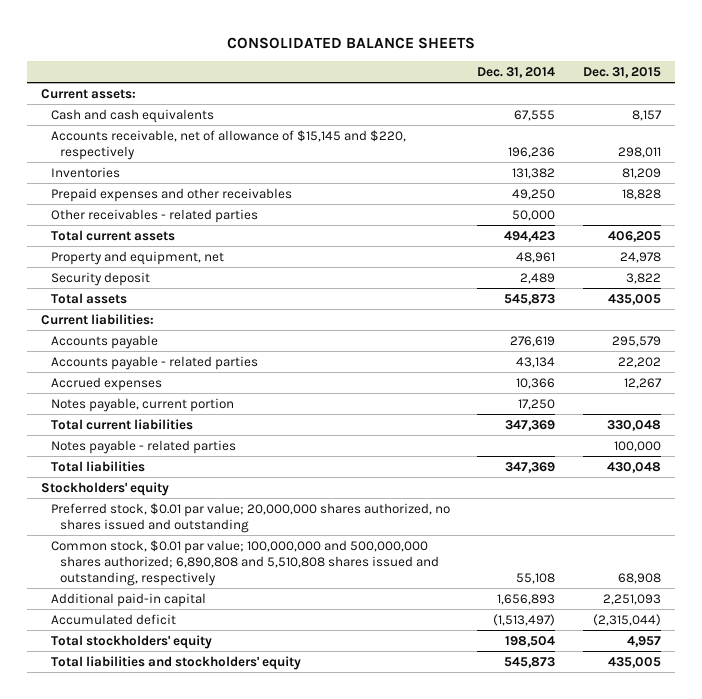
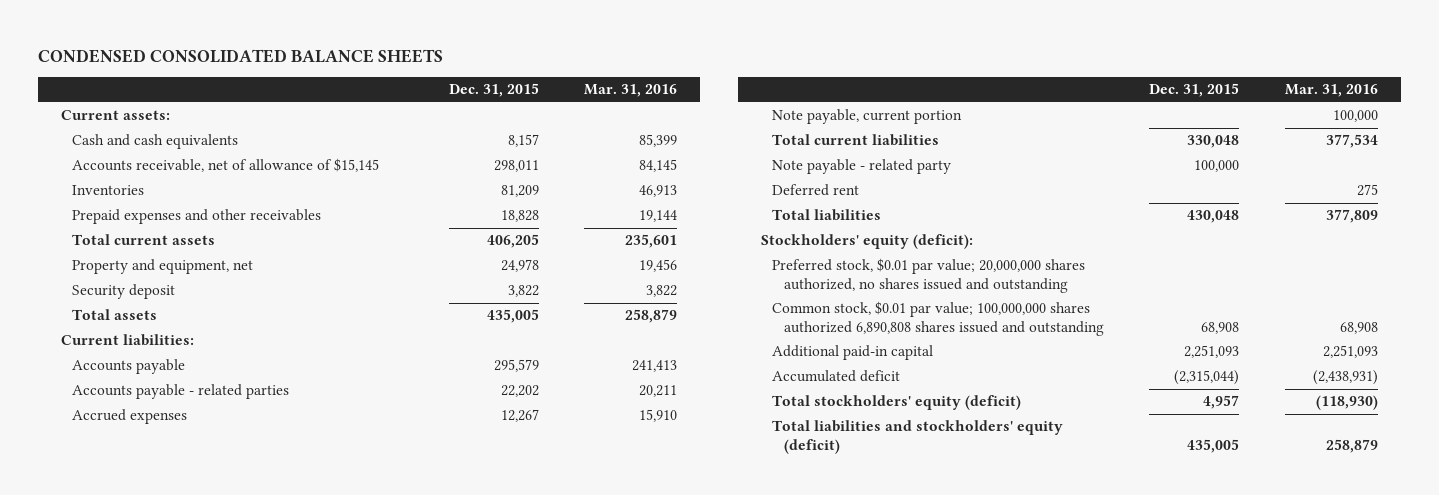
- CONSOLIDATED BALANCE SHEETS
+ CONDENSED CONSOLIDATED BALANCE SHEETS
- | Dec. 31, 2014 | Dec. 31, 2015
+ | Dec. 31, 2015 | Mar. 31, 2016
- Accounts receivable, net of allowance of $15,145 and $220, respectively | 196,236 | 298,011
+ Accounts receivable, net of allowance of $15,145 | 298,011 | 84,145
- Other receivables - related parties | 50,000 |
- Notes payable, current portion | 17,250 |
+ Note payable, current portion | | 100,000
- Notes payable - related parties | | 100,000
+ Note payable - related party | 100,000 |
+ Deferred rent | | 275
- Stockholders' equity
+ Stockholders' equity (deficit):
- Common stock, $0.01 par value; 100,000,000 and 500,000,000 shares authorized; 6,890,808 and 5,510,808 shares issued and outstanding, respectively | 55,108 | 68,908
+ Common stock, $0.01 par value; 100,000,000 shares authorized 6,890,808 shares issued and outstanding | 68,908 | 68,908
- Total stockholders' equity | 198,504 | 4,957
- Total liabilities and stockholders' equity | 545,873 | 435,005
+ Total stockholders' equity (deficit) | 4,957 | (118,930)
+ Total liabilities and stockholders' equity (deficit) | 435,005 | 258,879

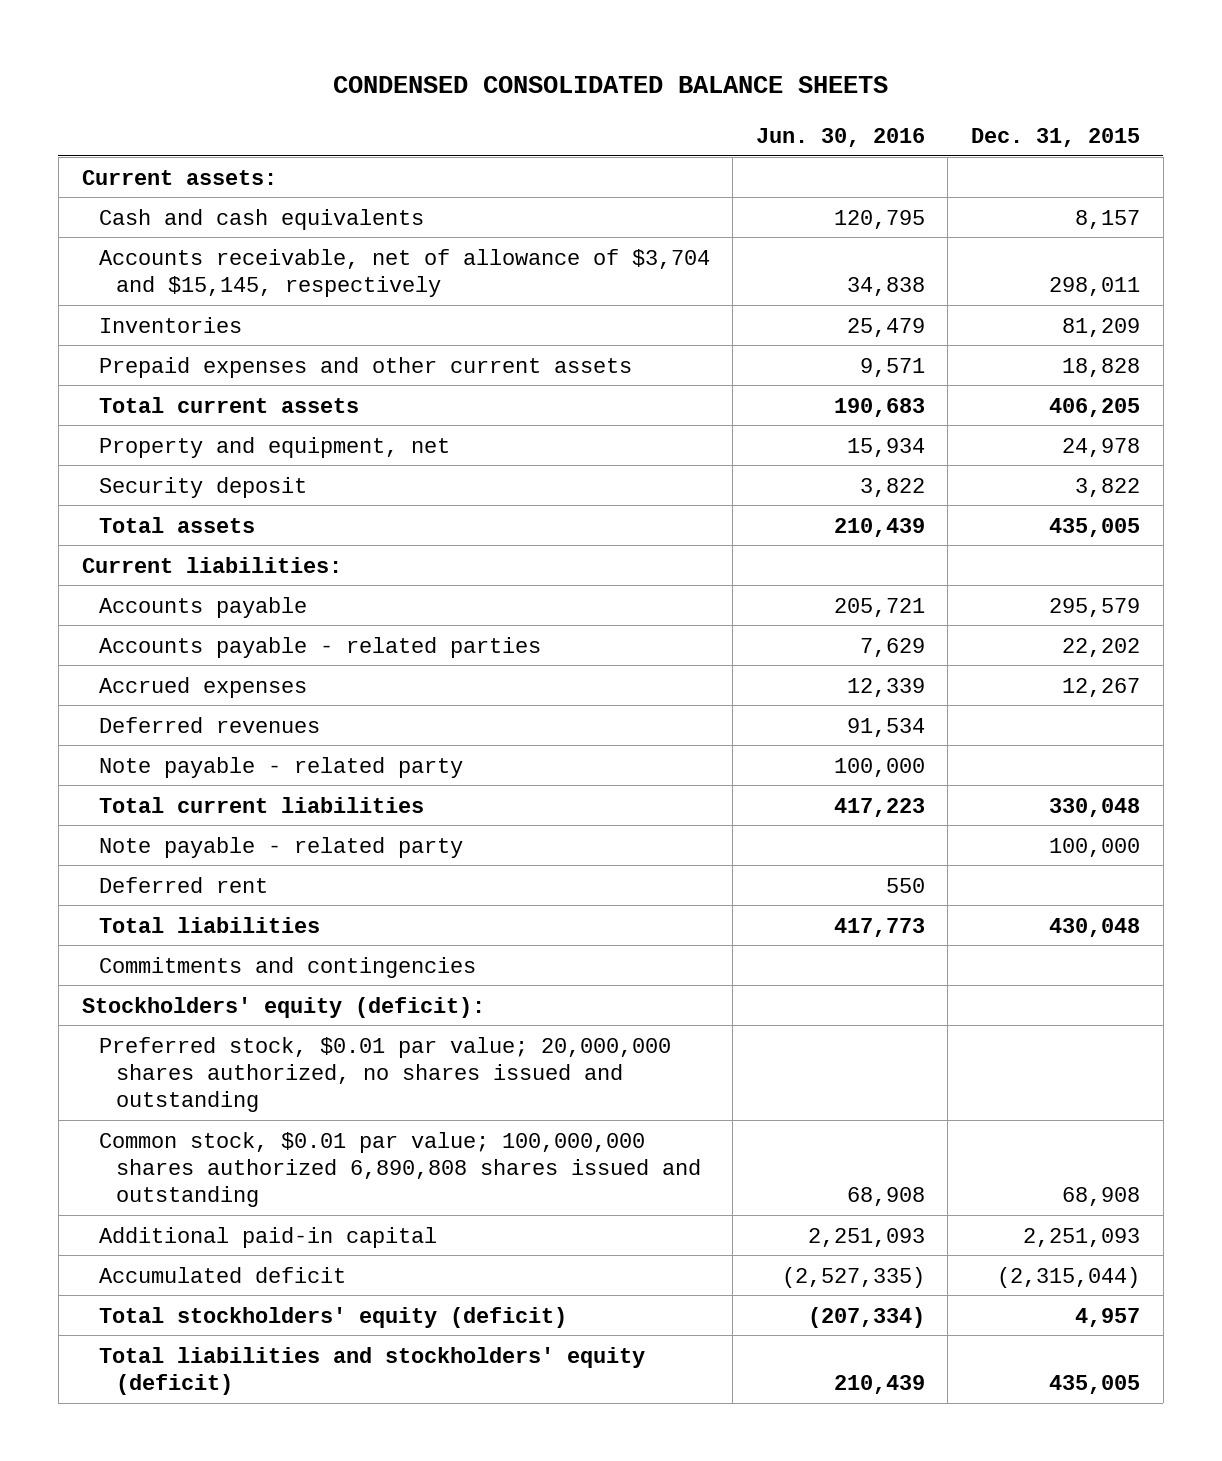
- | Dec. 31, 2015 | Mar. 31, 2016
+ | Jun. 30, 2016 | Dec. 31, 2015
- Accounts receivable, net of allowance of $15,145 | 298,011 | 84,145
+ Accounts receivable, net of allowance of $3,704 and $15,145, respectively | 34,838 | 298,011
- Prepaid expenses and other receivables | 18,828 | 19,144
+ Prepaid expenses and other current assets | 9,571 | 18,828
- Note payable, current portion | | 100,000
+ Deferred revenues | 91,534 |
+ Note payable - related party | 100,000 |
+ Commitments and contingencies

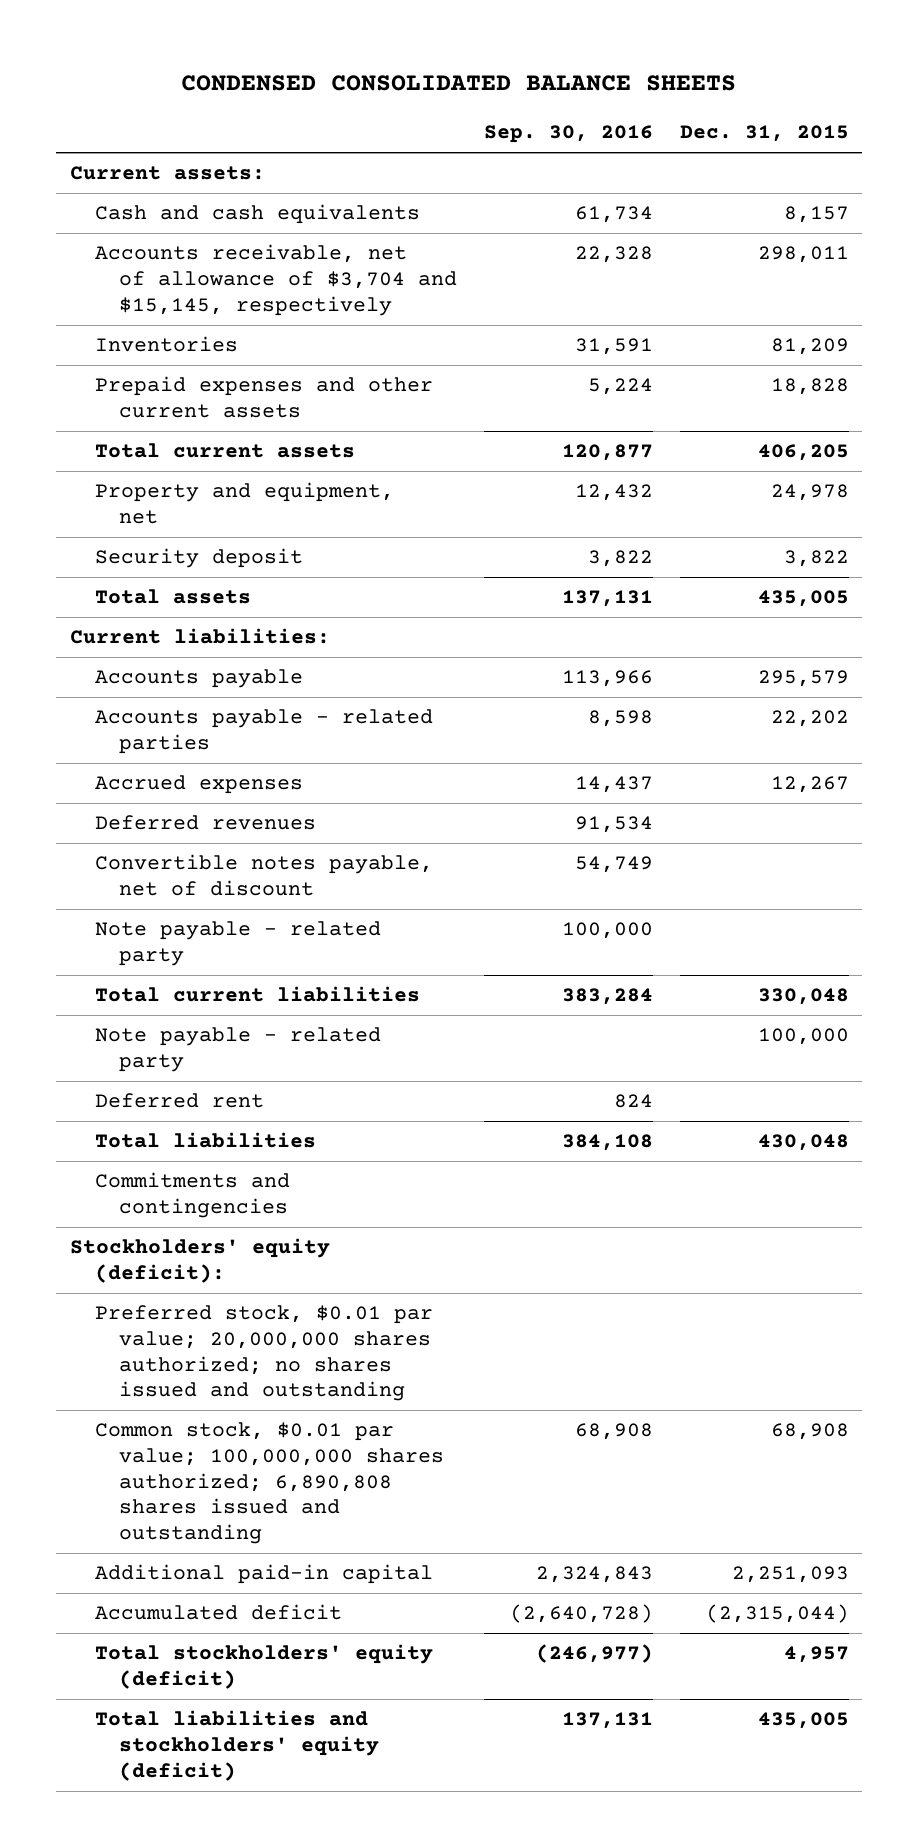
- | Jun. 30, 2016 | Dec. 31, 2015
+ | Sep. 30, 2016 | Dec. 31, 2015
+ Convertible notes payable, net of discount | 54,749 |
- Preferred stock, $0.01 par value; 20,000,000 shares authorized, no shares issued and outstanding
- Common stock, $0.01 par value; 100,000,000 shares authorized 6,890,808 shares issued and outstanding | 68,908 | 68,908
+ Preferred stock, $0.01 par value; 20,000,000 shares authorized; no shares issued and outstanding
+ Common stock, $0.01 par value; 100,000,000 shares authorized; 6,890,808 shares issued and outstanding | 68,908 | 68,908

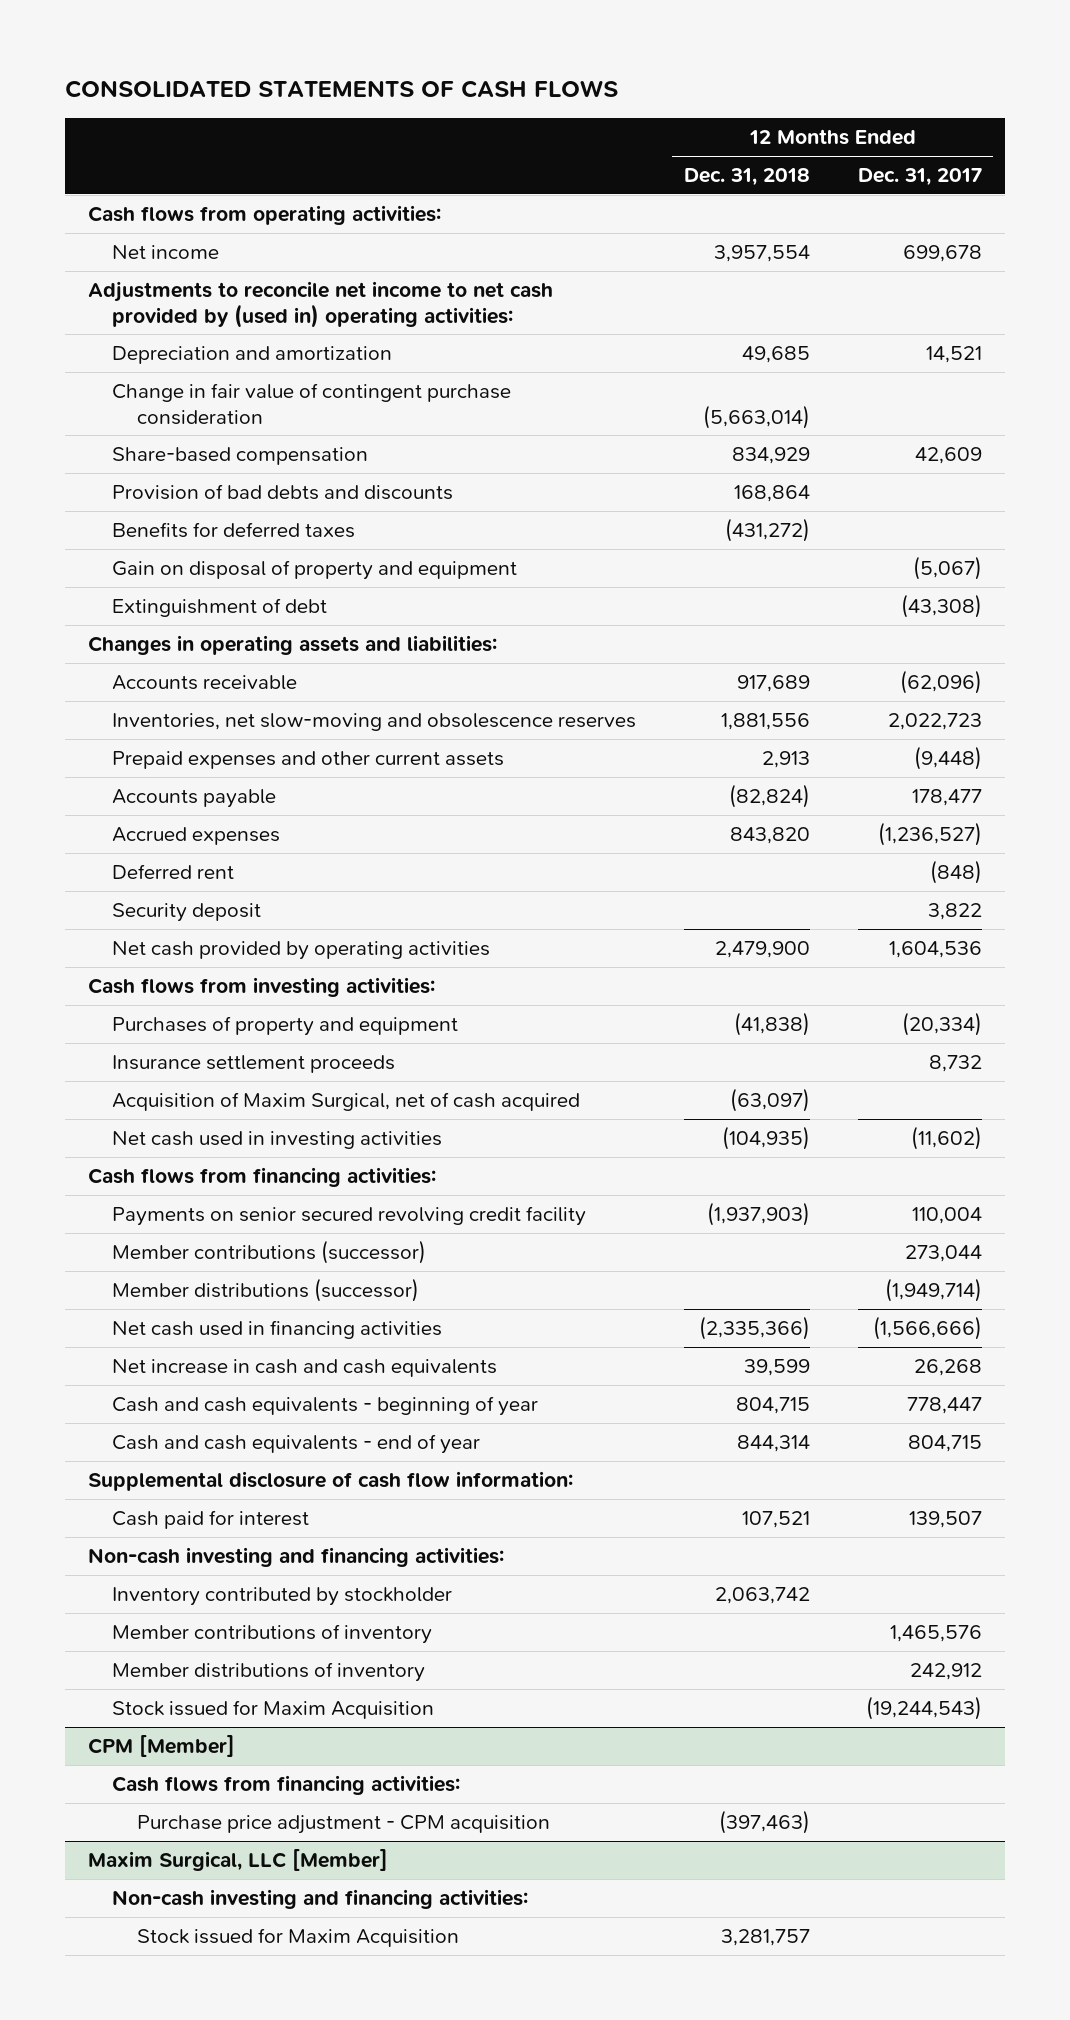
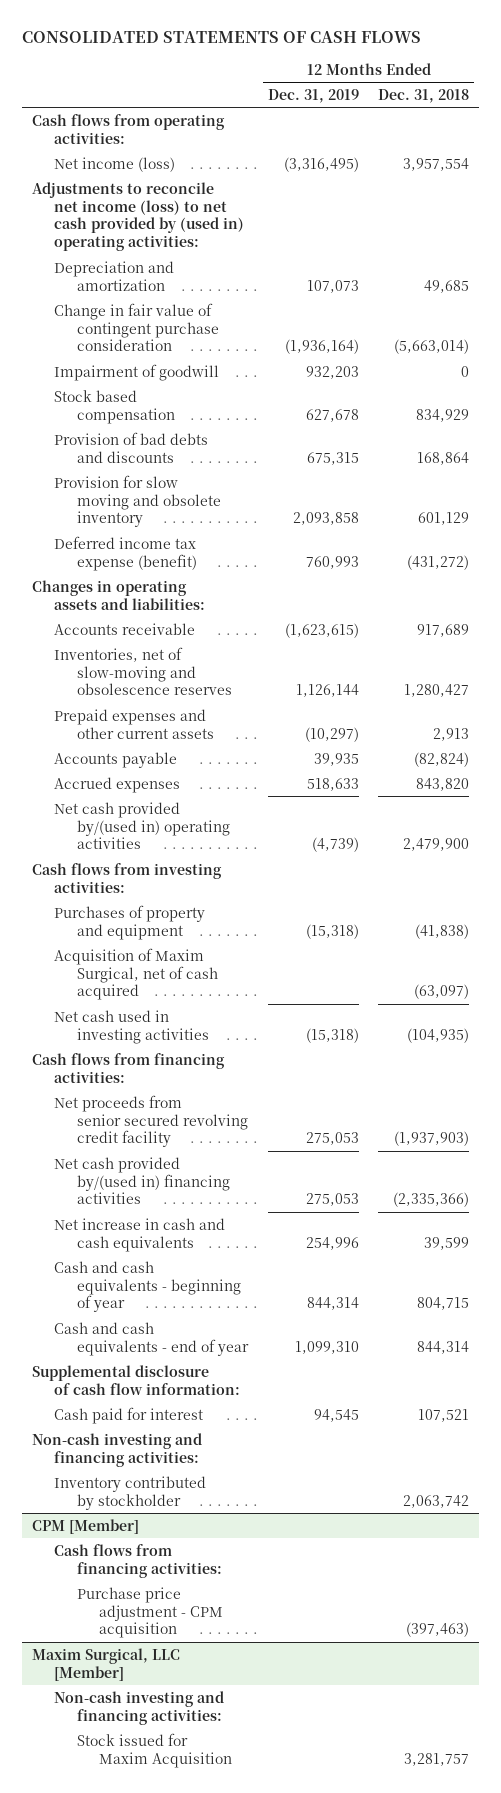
- | 12 Months Ended Dec. 31, 2018 | 12 Months Ended Dec. 31, 2017
+ | 12 Months Ended Dec. 31, 2019 | 12 Months Ended Dec. 31, 2018
- Net income | 3,957,554 | 699,678
- Adjustments to reconcile net income to net cash provided by (used in) operating activities:
+ Net income (loss) | (3,316,495) | 3,957,554
+ Adjustments to reconcile net income (loss) to net cash provided by (used in) operating activities:
- Share-based compensation | 834,929 | 42,609
+ Impairment of goodwill | 932,203 | 0
+ Stock based compensation | 627,678 | 834,929
- Benefits for deferred taxes | (431,272) |
- Gain on disposal of property and equipment | | (5,067)
- Extinguishment of debt | | (43,308)
+ Provision for slow moving and obsolete inventory | 2,093,858 | 601,129
+ Deferred income tax expense (benefit) | 760,993 | (431,272)
- Inventories, net slow-moving and obsolescence reserves | 1,881,556 | 2,022,723
+ Inventories, net of slow-moving and obsolescence reserves | 1,126,144 | 1,280,427
- Deferred rent | | (848)
- Security deposit | | 3,822
- Net cash provided by operating activities | 2,479,900 | 1,604,536
+ Net cash provided by/(used in) operating activities | (4,739) | 2,479,900
- Insurance settlement proceeds | | 8,732
- Payments on senior secured revolving credit facility | (1,937,903) | 110,004
- Member contributions (successor) | | 273,044
- Member distributions (successor) | | (1,949,714)
- Net cash used in financing activities | (2,335,366) | (1,566,666)
+ Net proceeds from senior secured revolving credit facility | 275,053 | (1,937,903)
+ Net cash provided by/(used in) financing activities | 275,053 | (2,335,366)
- Member contributions of inventory | | 1,465,576
- Member distributions of inventory | | 242,912
- Stock issued for Maxim Acquisition | | (19,244,543)

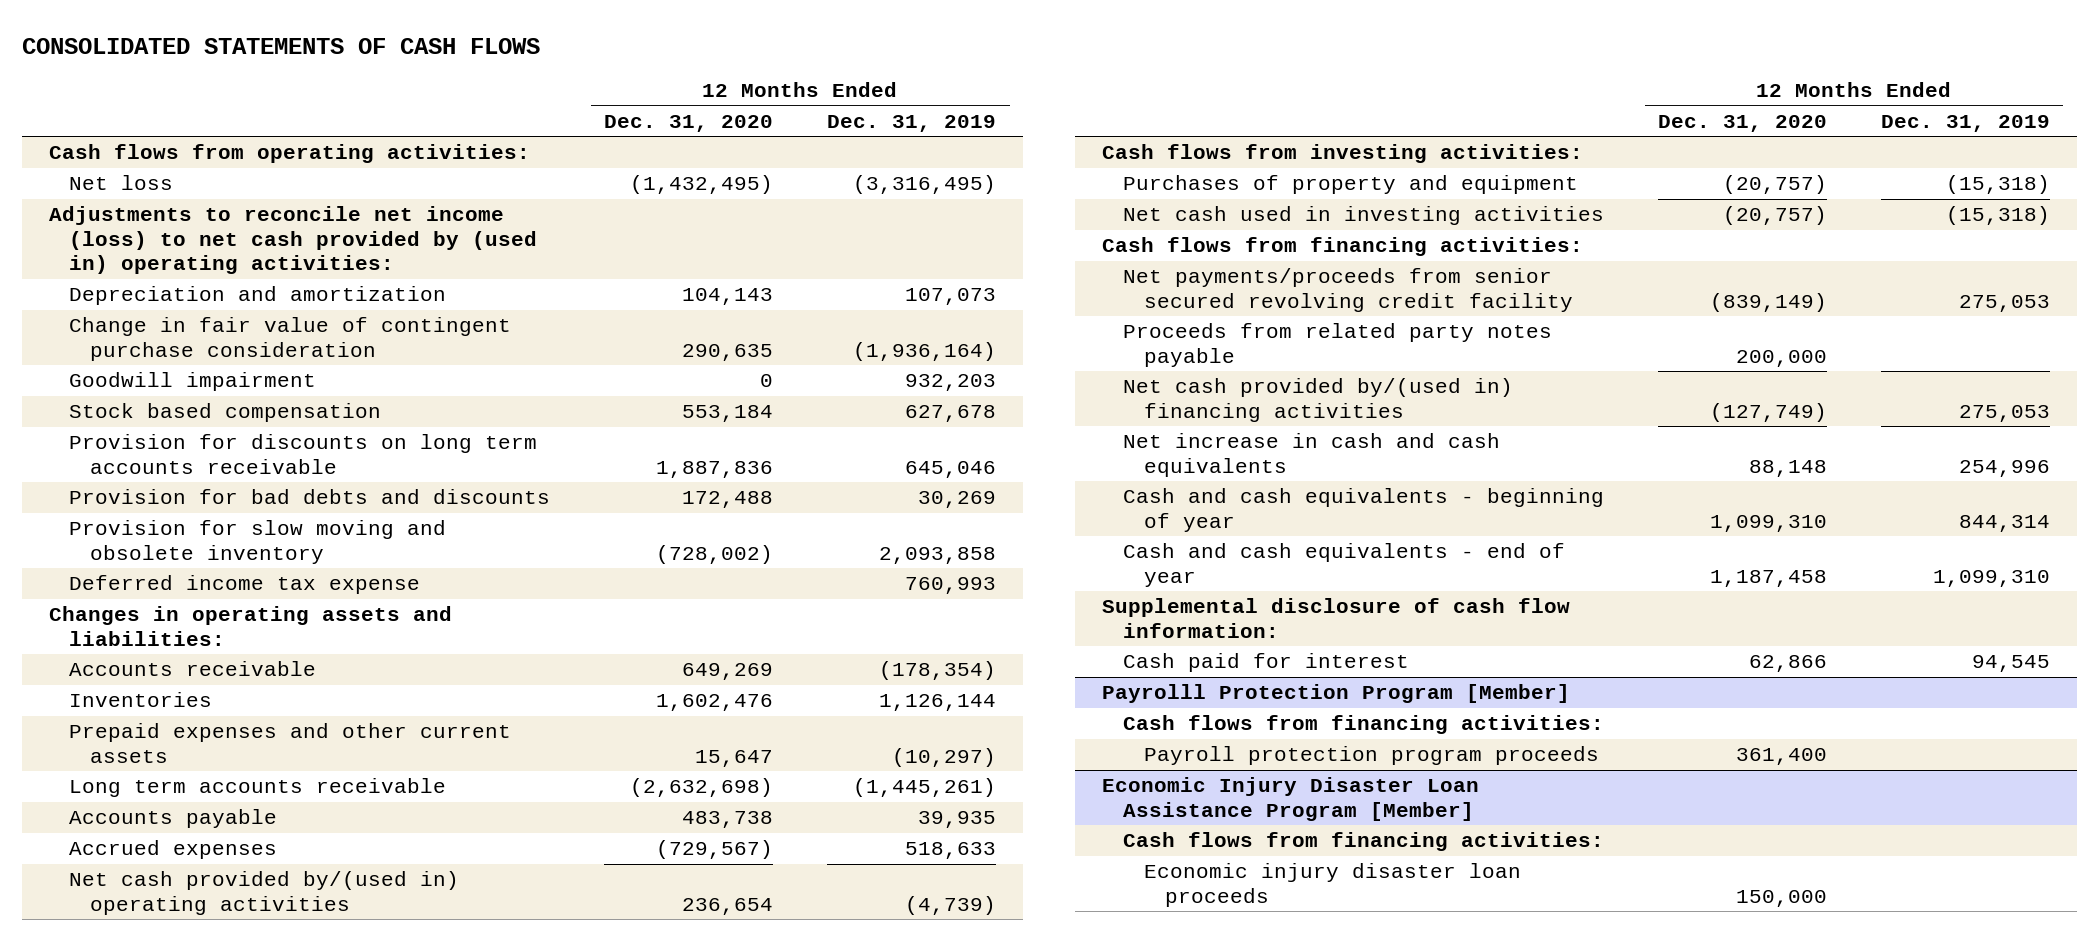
- | 12 Months Ended Dec. 31, 2019 | 12 Months Ended Dec. 31, 2018
+ | 12 Months Ended Dec. 31, 2020 | 12 Months Ended Dec. 31, 2019
- Net income (loss) | (3,316,495) | 3,957,554
+ Net loss | (1,432,495) | (3,316,495)
- Impairment of goodwill | 932,203 | 0
+ Goodwill impairment | 0 | 932,203
- Provision of bad debts and discounts | 675,315 | 168,864
+ Provision for discounts on long term accounts receivable | 1,887,836 | 645,046
+ Provision for bad debts and discounts | 172,488 | 30,269
- Deferred income tax expense (benefit) | 760,993 | (431,272)
+ Deferred income tax expense | | 760,993
- Accounts receivable | (1,623,615) | 917,689
- Inventories, net of slow-moving and obsolescence reserves | 1,126,144 | 1,280,427
+ Accounts receivable | 649,269 | (178,354)
+ Inventories | 1,602,476 | 1,126,144
+ Long term accounts receivable | (2,632,698) | (1,445,261)
- Acquisition of Maxim Surgical, net of cash acquired | | (63,097)
- Net proceeds from senior secured revolving credit facility | 275,053 | (1,937,903)
+ Net payments/proceeds from senior secured revolving credit facility | (839,149) | 275,053
+ Proceeds from related party notes payable | 200,000 |
- Non-cash investing and financing activities:
- Inventory contributed by stockholder | | 2,063,742
- CPM [Member]
+ Payrolll Protection Program [Member]
- Purchase price adjustment - CPM acquisition | | (397,463)
- Maxim Surgical, LLC [Member]
- Non-cash investing and financing activities:
- Stock issued for Maxim Acquisition | | 3,281,757
+ Payroll protection program proceeds | 361,400 |
+ Economic Injury Disaster Loan Assistance Program [Member]
+ Cash flows from financing activities:
+ Economic injury disaster loan proceeds | 150,000 |

